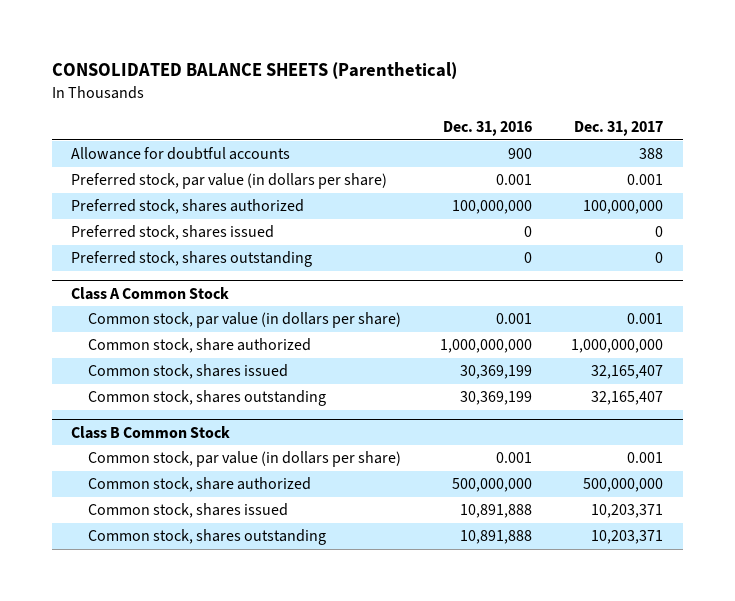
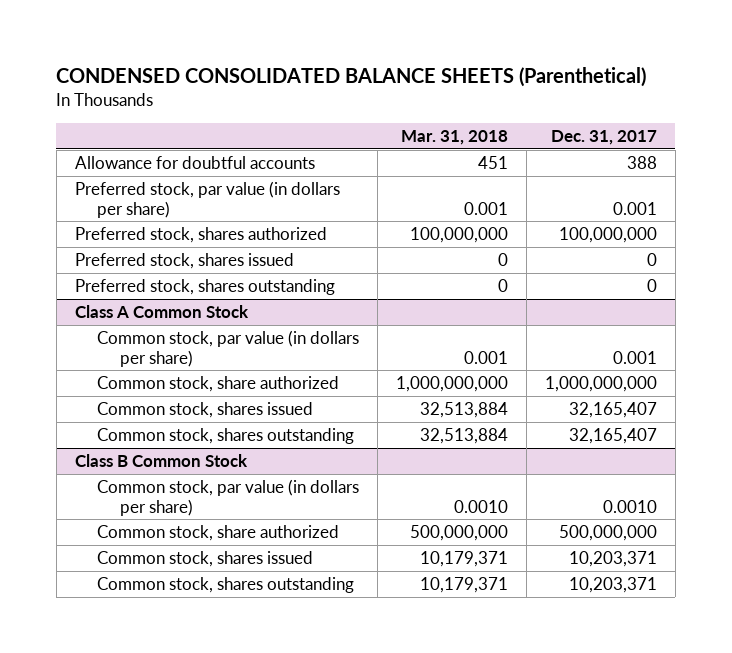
- CONSOLIDATED BALANCE SHEETS (Parenthetical)
+ CONDENSED CONSOLIDATED BALANCE SHEETS (Parenthetical)
- | Dec. 31, 2016 | Dec. 31, 2017
+ | Mar. 31, 2018 | Dec. 31, 2017
@ Class B Common Stock
- Common stock, par value (in dollars per share) | 0.001 | 0.001
+ Common stock, par value (in dollars per share) | 0.0010 | 0.0010

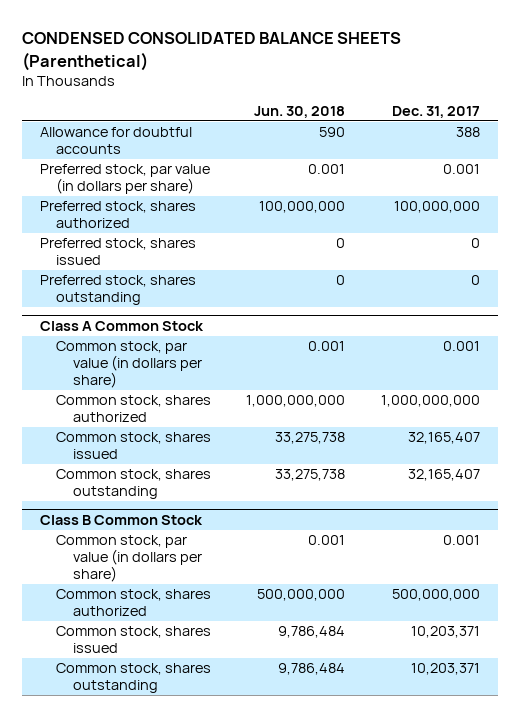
- | Mar. 31, 2018 | Dec. 31, 2017
+ | Jun. 30, 2018 | Dec. 31, 2017
@ Class A Common Stock
- Common stock, share authorized | 1,000,000,000 | 1,000,000,000
+ Common stock, shares authorized | 1,000,000,000 | 1,000,000,000
@ Class B Common Stock
- Common stock, par value (in dollars per share) | 0.0010 | 0.0010
- Common stock, share authorized | 500,000,000 | 500,000,000
+ Common stock, par value (in dollars per share) | 0.001 | 0.001
+ Common stock, shares authorized | 500,000,000 | 500,000,000

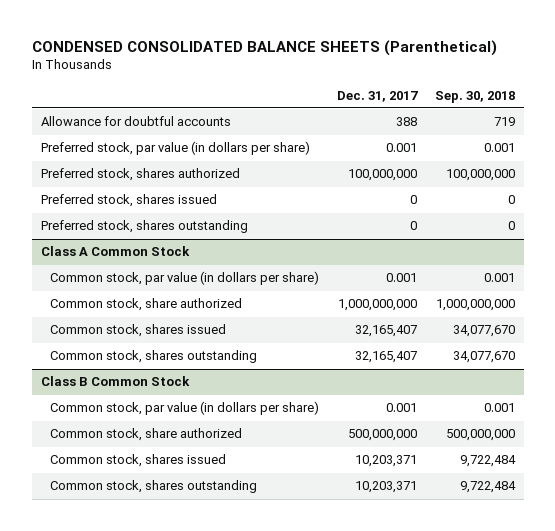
- | Jun. 30, 2018 | Dec. 31, 2017
+ | Dec. 31, 2017 | Sep. 30, 2018
@ Class A Common Stock
- Common stock, shares authorized | 1,000,000,000 | 1,000,000,000
+ Common stock, share authorized | 1,000,000,000 | 1,000,000,000
@ Class B Common Stock
- Common stock, shares authorized | 500,000,000 | 500,000,000
+ Common stock, share authorized | 500,000,000 | 500,000,000

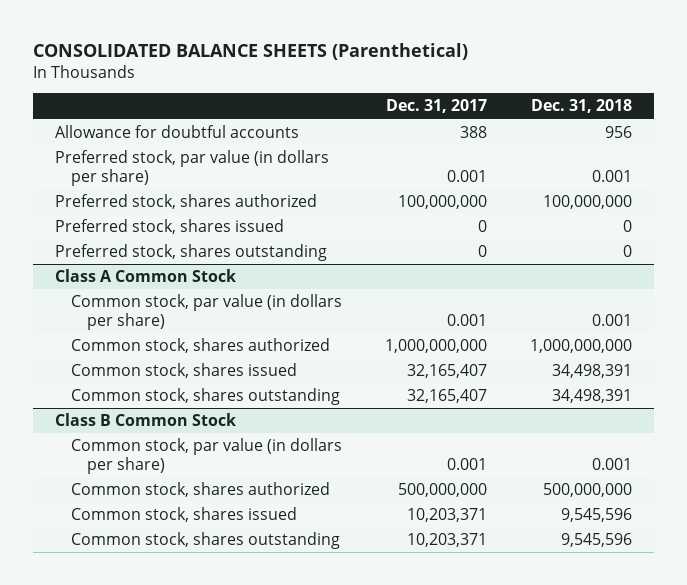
- CONDENSED CONSOLIDATED BALANCE SHEETS (Parenthetical)
+ CONSOLIDATED BALANCE SHEETS (Parenthetical)
- | Dec. 31, 2017 | Sep. 30, 2018
+ | Dec. 31, 2017 | Dec. 31, 2018
@ Class A Common Stock
- Common stock, share authorized | 1,000,000,000 | 1,000,000,000
+ Common stock, shares authorized | 1,000,000,000 | 1,000,000,000
@ Class B Common Stock
- Common stock, share authorized | 500,000,000 | 500,000,000
+ Common stock, shares authorized | 500,000,000 | 500,000,000

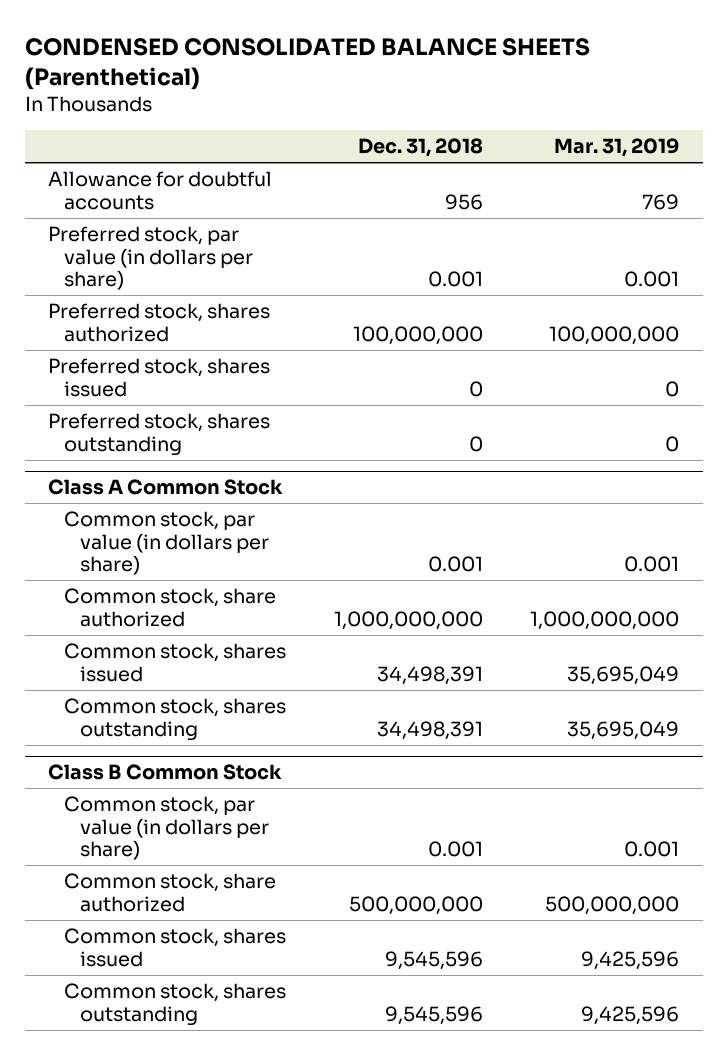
- CONSOLIDATED BALANCE SHEETS (Parenthetical)
+ CONDENSED CONSOLIDATED BALANCE SHEETS (Parenthetical)
- | Dec. 31, 2017 | Dec. 31, 2018
+ | Dec. 31, 2018 | Mar. 31, 2019
@ Class A Common Stock
- Common stock, shares authorized | 1,000,000,000 | 1,000,000,000
+ Common stock, share authorized | 1,000,000,000 | 1,000,000,000
@ Class B Common Stock
- Common stock, shares authorized | 500,000,000 | 500,000,000
+ Common stock, share authorized | 500,000,000 | 500,000,000

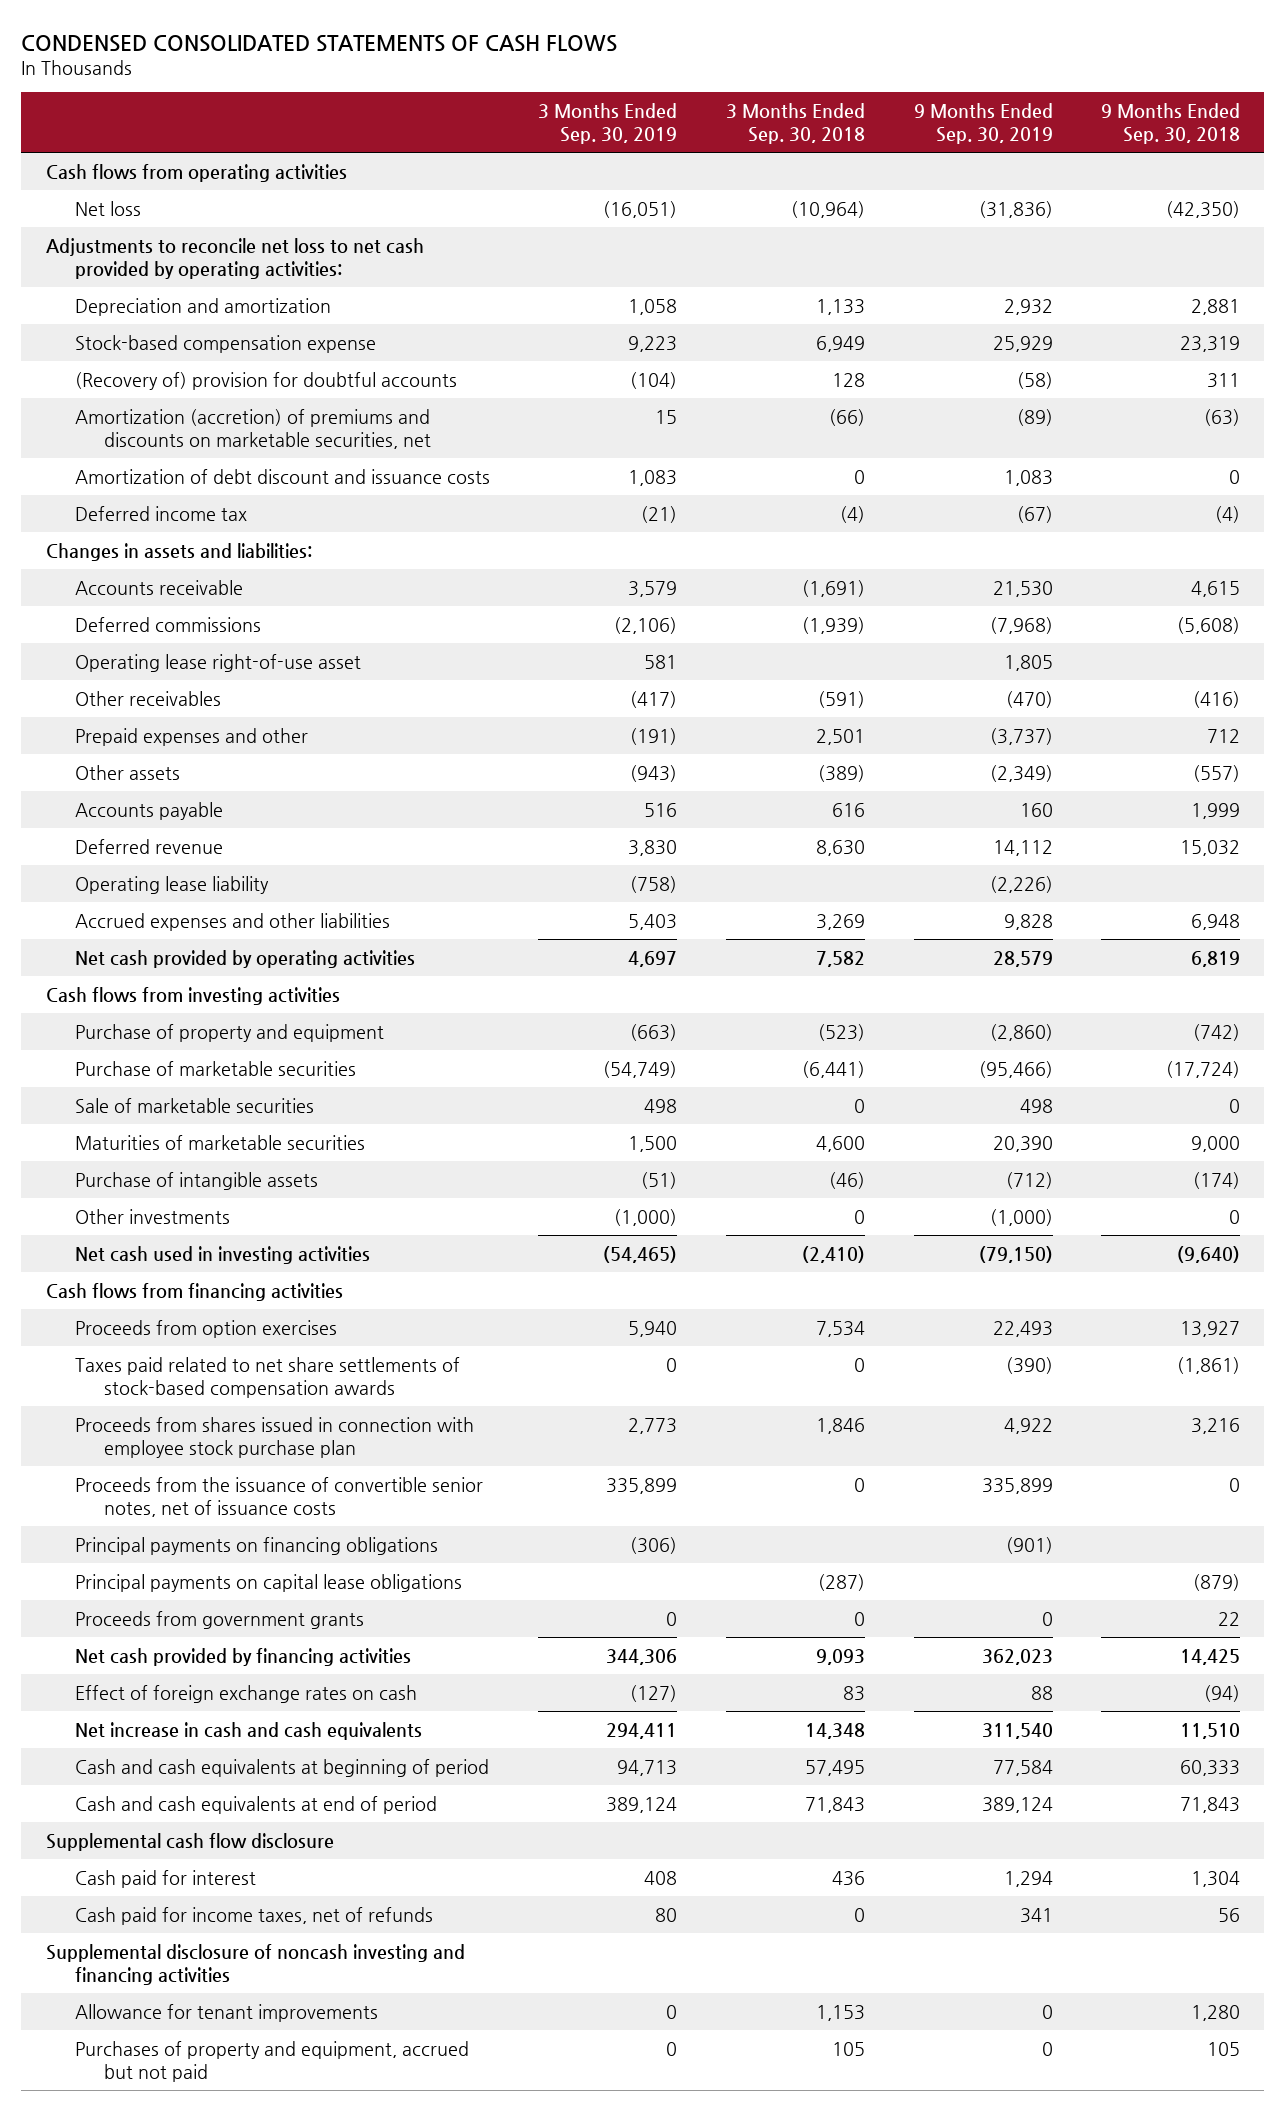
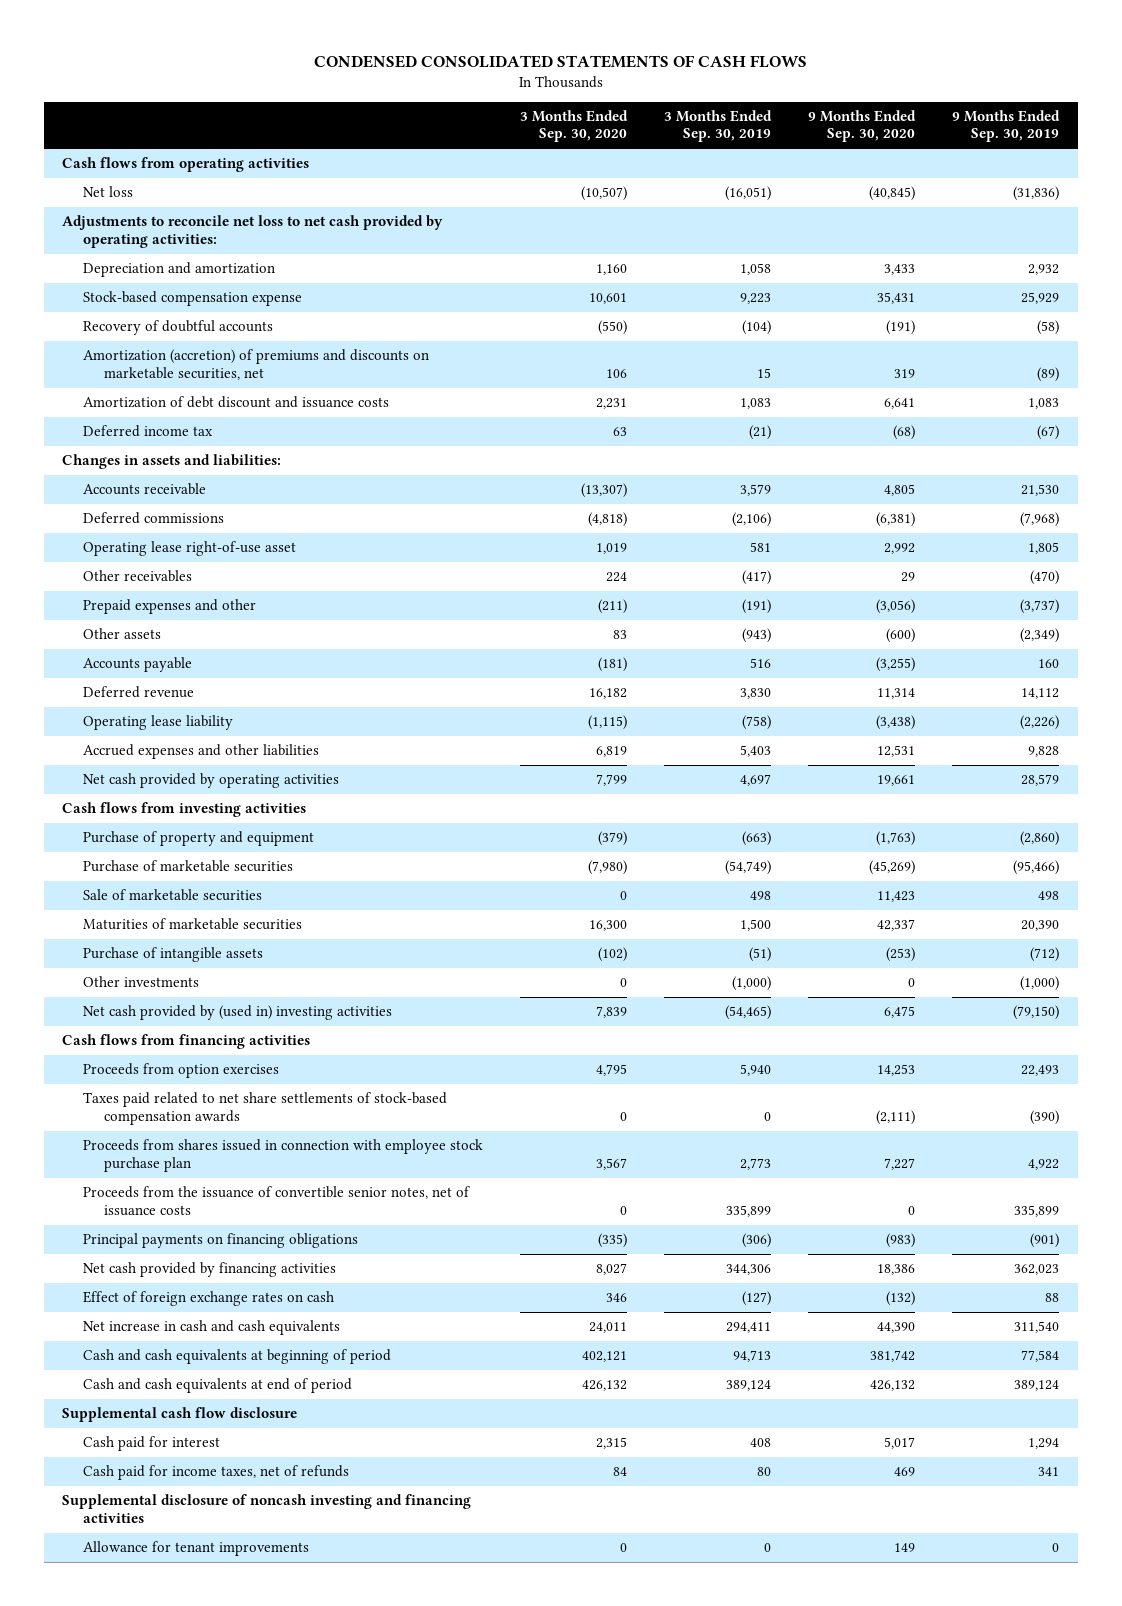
- | 3 Months Ended Sep. 30, 2019 | 3 Months Ended Sep. 30, 2018 | 9 Months Ended Sep. 30, 2019 | 9 Months Ended Sep. 30, 2018
+ | 3 Months Ended Sep. 30, 2020 | 3 Months Ended Sep. 30, 2019 | 9 Months Ended Sep. 30, 2020 | 9 Months Ended Sep. 30, 2019
- (Recovery of) provision for doubtful accounts | (104) | 128 | (58) | 311
+ Recovery of doubtful accounts | (550) | (104) | (191) | (58)
- Net cash used in investing activities | (54,465) | (2,410) | (79,150) | (9,640)
+ Net cash provided by (used in) investing activities | 7,839 | (54,465) | 6,475 | (79,150)
- Principal payments on capital lease obligations | | (287) | | (879)
- Proceeds from government grants | 0 | 0 | 0 | 22
- Purchases of property and equipment, accrued but not paid | 0 | 105 | 0 | 105

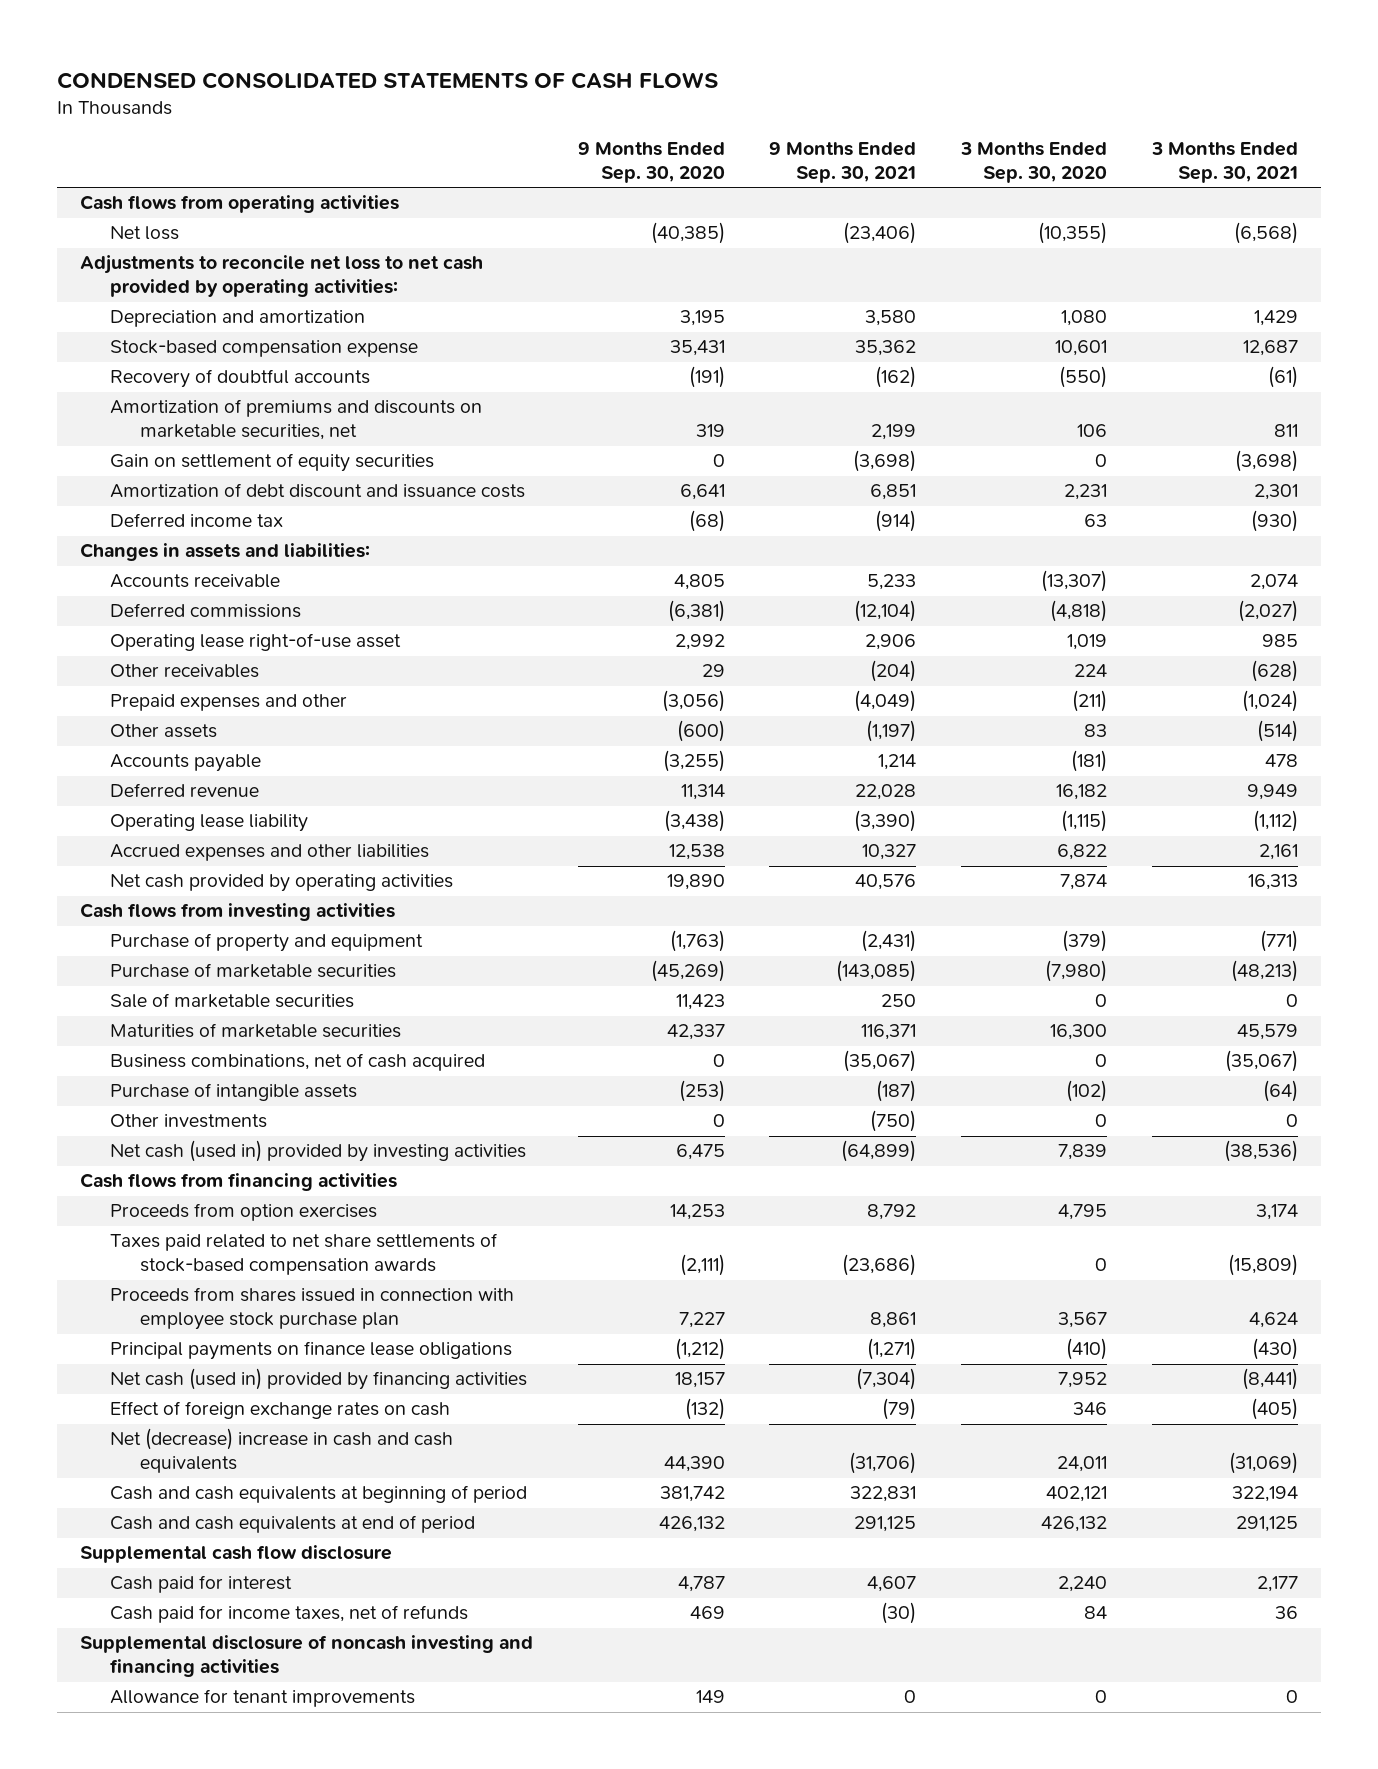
- | 3 Months Ended Sep. 30, 2020 | 3 Months Ended Sep. 30, 2019 | 9 Months Ended Sep. 30, 2020 | 9 Months Ended Sep. 30, 2019
+ | 9 Months Ended Sep. 30, 2020 | 9 Months Ended Sep. 30, 2021 | 3 Months Ended Sep. 30, 2020 | 3 Months Ended Sep. 30, 2021
- Net loss | (10,507) | (16,051) | (40,845) | (31,836)
+ Net loss | (40,385) | (23,406) | (10,355) | (6,568)
- Depreciation and amortization | 1,160 | 1,058 | 3,433 | 2,932
+ Depreciation and amortization | 3,195 | 3,580 | 1,080 | 1,429
- Amortization (accretion) of premiums and discounts on marketable securities, net | 106 | 15 | 319 | (89)
+ Amortization of premiums and discounts on marketable securities, net | 319 | 2,199 | 106 | 811
+ Gain on settlement of equity securities | 0 | (3,698) | 0 | (3,698)
- Accrued expenses and other liabilities | 6,819 | 5,403 | 12,531 | 9,828
- Net cash provided by operating activities | 7,799 | 4,697 | 19,661 | 28,579
+ Accrued expenses and other liabilities | 12,538 | 10,327 | 6,822 | 2,161
+ Net cash provided by operating activities | 19,890 | 40,576 | 7,874 | 16,313
+ Business combinations, net of cash acquired | 0 | (35,067) | 0 | (35,067)
- Net cash provided by (used in) investing activities | 7,839 | (54,465) | 6,475 | (79,150)
+ Net cash (used in) provided by investing activities | 6,475 | (64,899) | 7,839 | (38,536)
- Proceeds from the issuance of convertible senior notes, net of issuance costs | 0 | 335,899 | 0 | 335,899
- Principal payments on financing obligations | (335) | (306) | (983) | (901)
- Net cash provided by financing activities | 8,027 | 344,306 | 18,386 | 362,023
+ Principal payments on finance lease obligations | (1,212) | (1,271) | (410) | (430)
+ Net cash (used in) provided by financing activities | 18,157 | (7,304) | 7,952 | (8,441)
- Net increase in cash and cash equivalents | 24,011 | 294,411 | 44,390 | 311,540
+ Net (decrease) increase in cash and cash equivalents | 44,390 | (31,706) | 24,011 | (31,069)
- Cash paid for interest | 2,315 | 408 | 5,017 | 1,294
+ Cash paid for interest | 4,787 | 4,607 | 2,240 | 2,177

